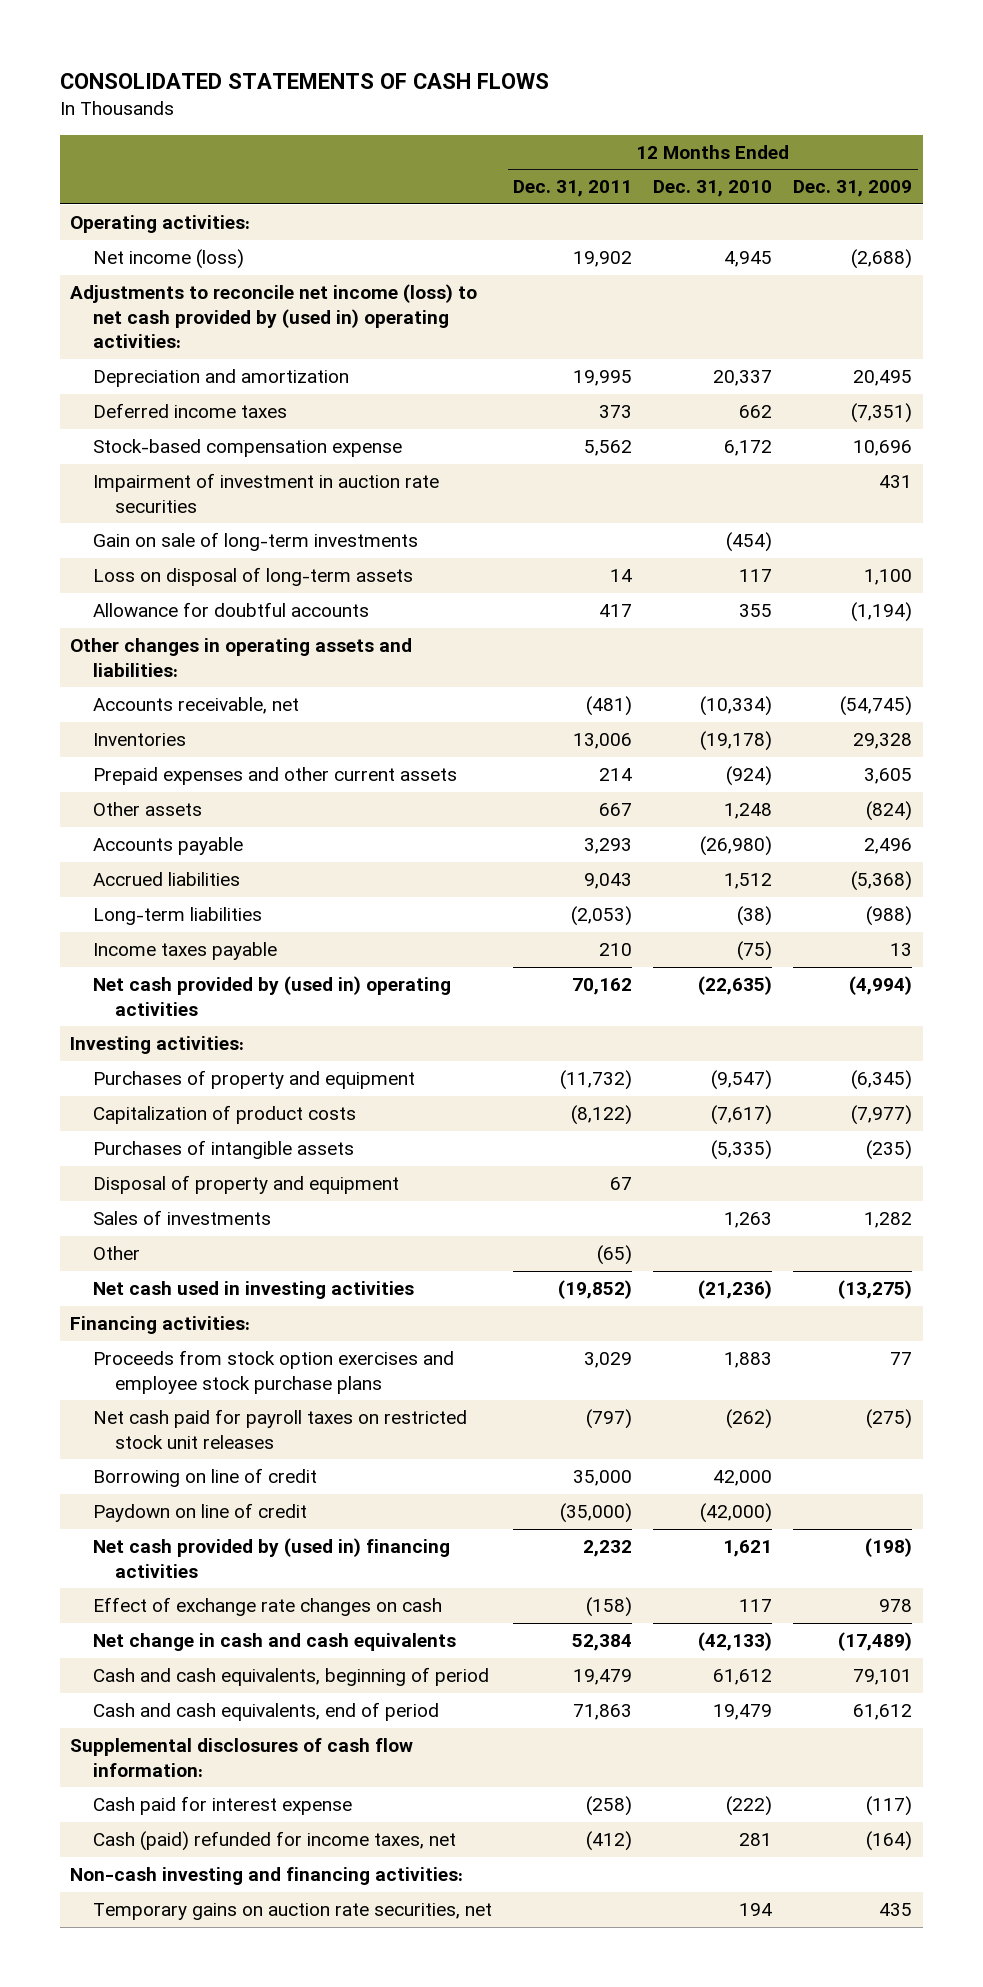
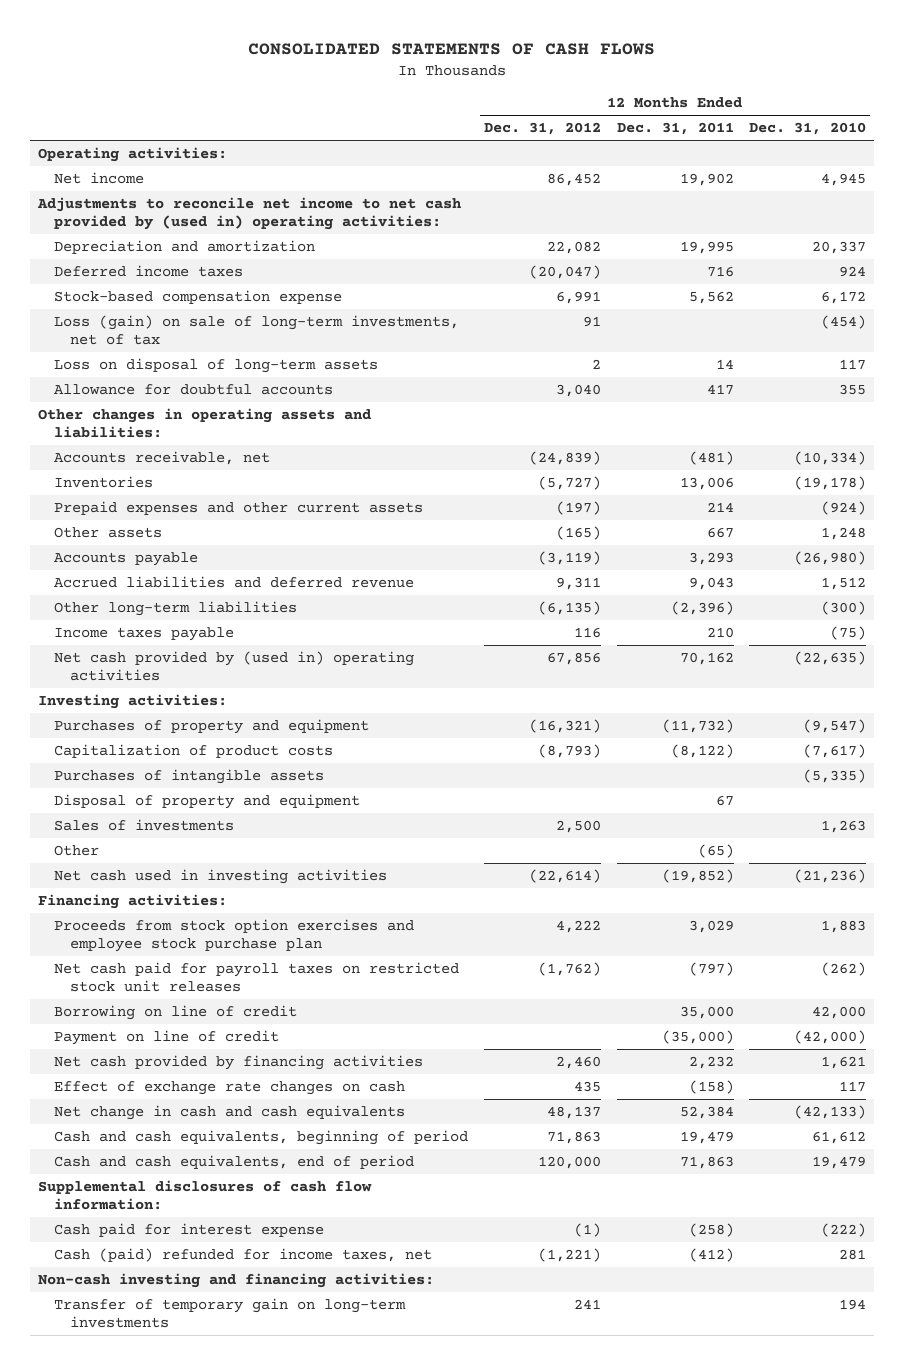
- | 12 Months Ended Dec. 31, 2011 | 12 Months Ended Dec. 31, 2010 | 12 Months Ended Dec. 31, 2009
+ | 12 Months Ended Dec. 31, 2012 | 12 Months Ended Dec. 31, 2011 | 12 Months Ended Dec. 31, 2010
- Net income (loss) | 19,902 | 4,945 | (2,688)
- Adjustments to reconcile net income (loss) to net cash provided by (used in) operating activities:
+ Net income | 86,452 | 19,902 | 4,945
+ Adjustments to reconcile net income to net cash provided by (used in) operating activities:
- Deferred income taxes | 373 | 662 | (7,351)
+ Deferred income taxes | (20,047) | 716 | 924
- Impairment of investment in auction rate securities | | | 431
- Gain on sale of long-term investments | | (454) |
+ Loss (gain) on sale of long-term investments, net of tax | 91 | | (454)
- Accrued liabilities | 9,043 | 1,512 | (5,368)
- Long-term liabilities | (2,053) | (38) | (988)
+ Accrued liabilities and deferred revenue | 9,311 | 9,043 | 1,512
+ Other long-term liabilities | (6,135) | (2,396) | (300)
- Proceeds from stock option exercises and employee stock purchase plans | 3,029 | 1,883 | 77
+ Proceeds from stock option exercises and employee stock purchase plan | 4,222 | 3,029 | 1,883
- Paydown on line of credit | (35,000) | (42,000) |
- Net cash provided by (used in) financing activities | 2,232 | 1,621 | (198)
+ Payment on line of credit | | (35,000) | (42,000)
+ Net cash provided by financing activities | 2,460 | 2,232 | 1,621
- Temporary gains on auction rate securities, net | | 194 | 435
+ Transfer of temporary gain on long-term investments | 241 | | 194

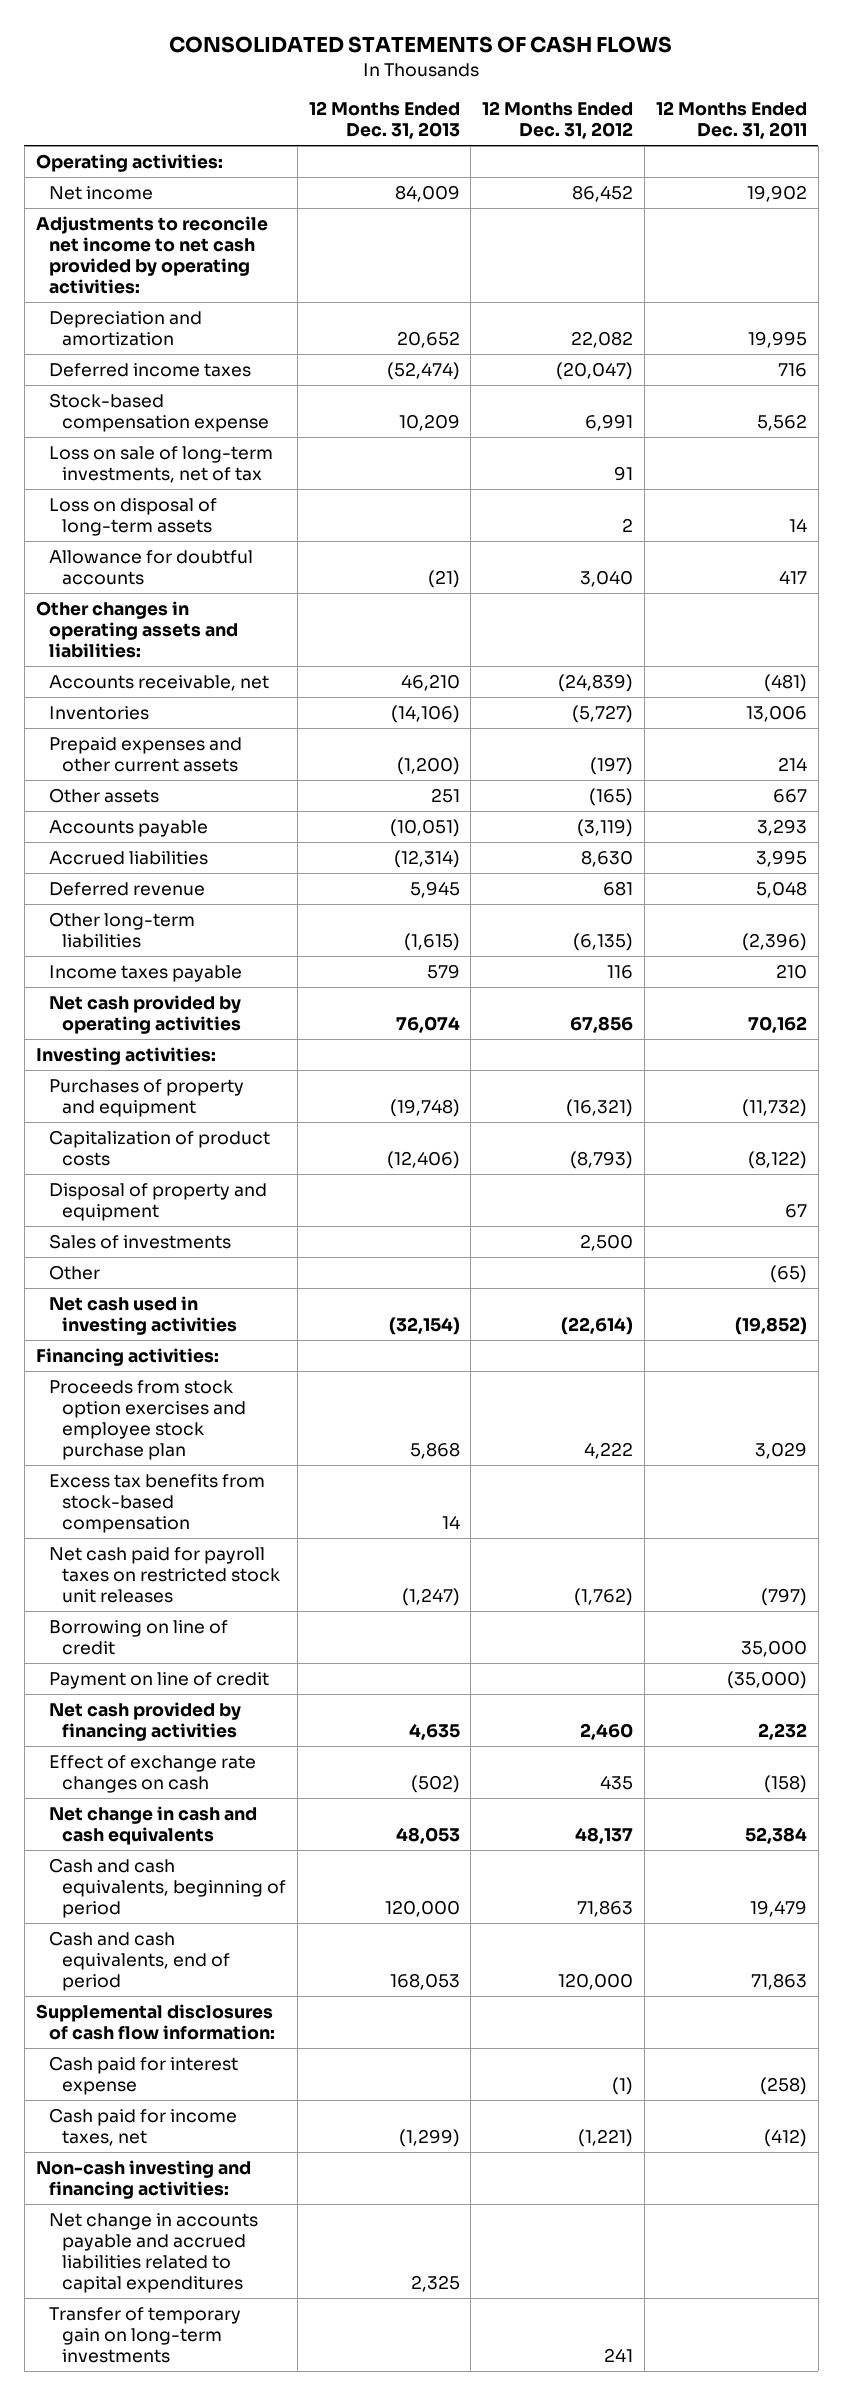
- | 12 Months Ended Dec. 31, 2012 | 12 Months Ended Dec. 31, 2011 | 12 Months Ended Dec. 31, 2010
+ | 12 Months Ended Dec. 31, 2013 | 12 Months Ended Dec. 31, 2012 | 12 Months Ended Dec. 31, 2011
- Adjustments to reconcile net income to net cash provided by (used in) operating activities:
+ Adjustments to reconcile net income to net cash provided by operating activities:
- Loss (gain) on sale of long-term investments, net of tax | 91 | | (454)
+ Loss on sale of long-term investments, net of tax | | 91 |
- Accrued liabilities and deferred revenue | 9,311 | 9,043 | 1,512
+ Accrued liabilities | (12,314) | 8,630 | 3,995
+ Deferred revenue | 5,945 | 681 | 5,048
- Net cash provided by (used in) operating activities | 67,856 | 70,162 | (22,635)
+ Net cash provided by operating activities | 76,074 | 67,856 | 70,162
- Purchases of intangible assets | | | (5,335)
+ Excess tax benefits from stock-based compensation | 14 | |
- Cash (paid) refunded for income taxes, net | (1,221) | (412) | 281
+ Cash paid for income taxes, net | (1,299) | (1,221) | (412)
+ Net change in accounts payable and accrued liabilities related to capital expenditures | 2,325 | |

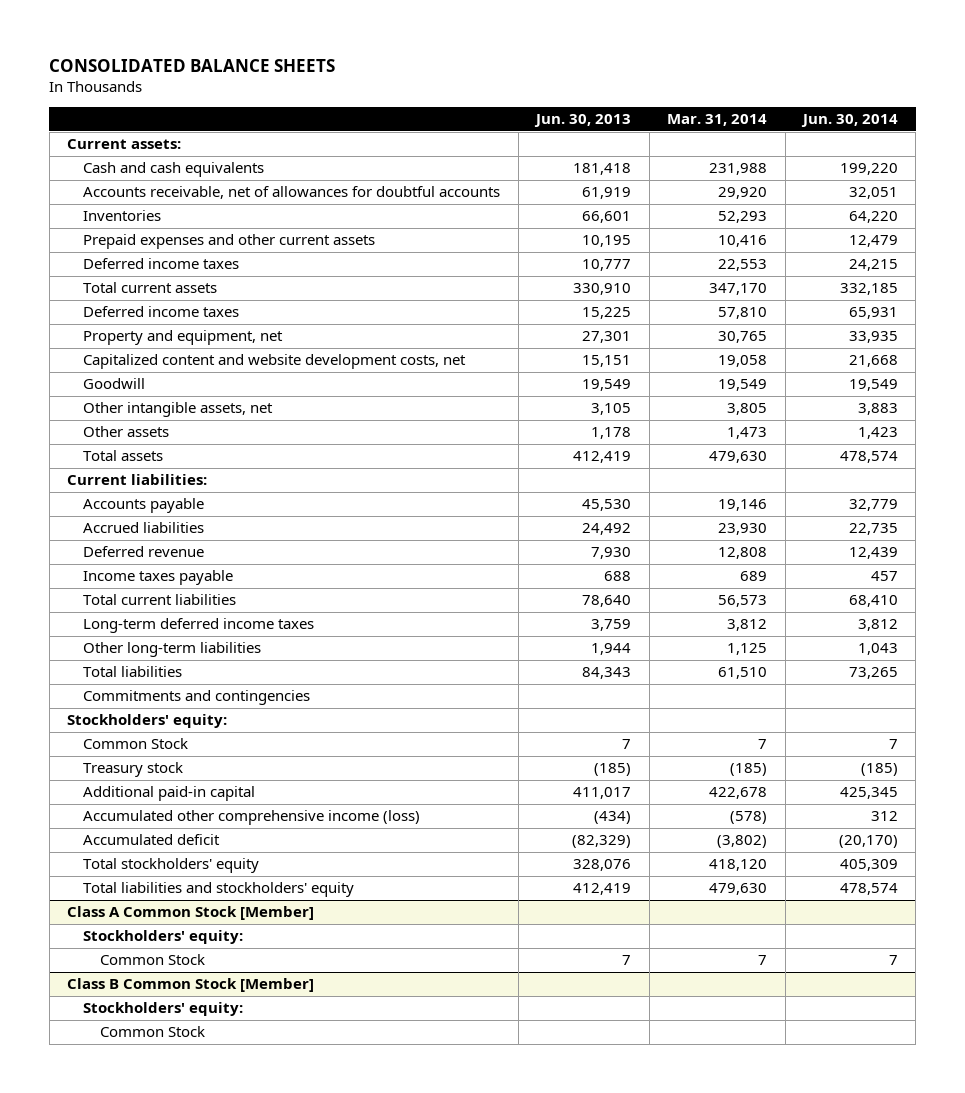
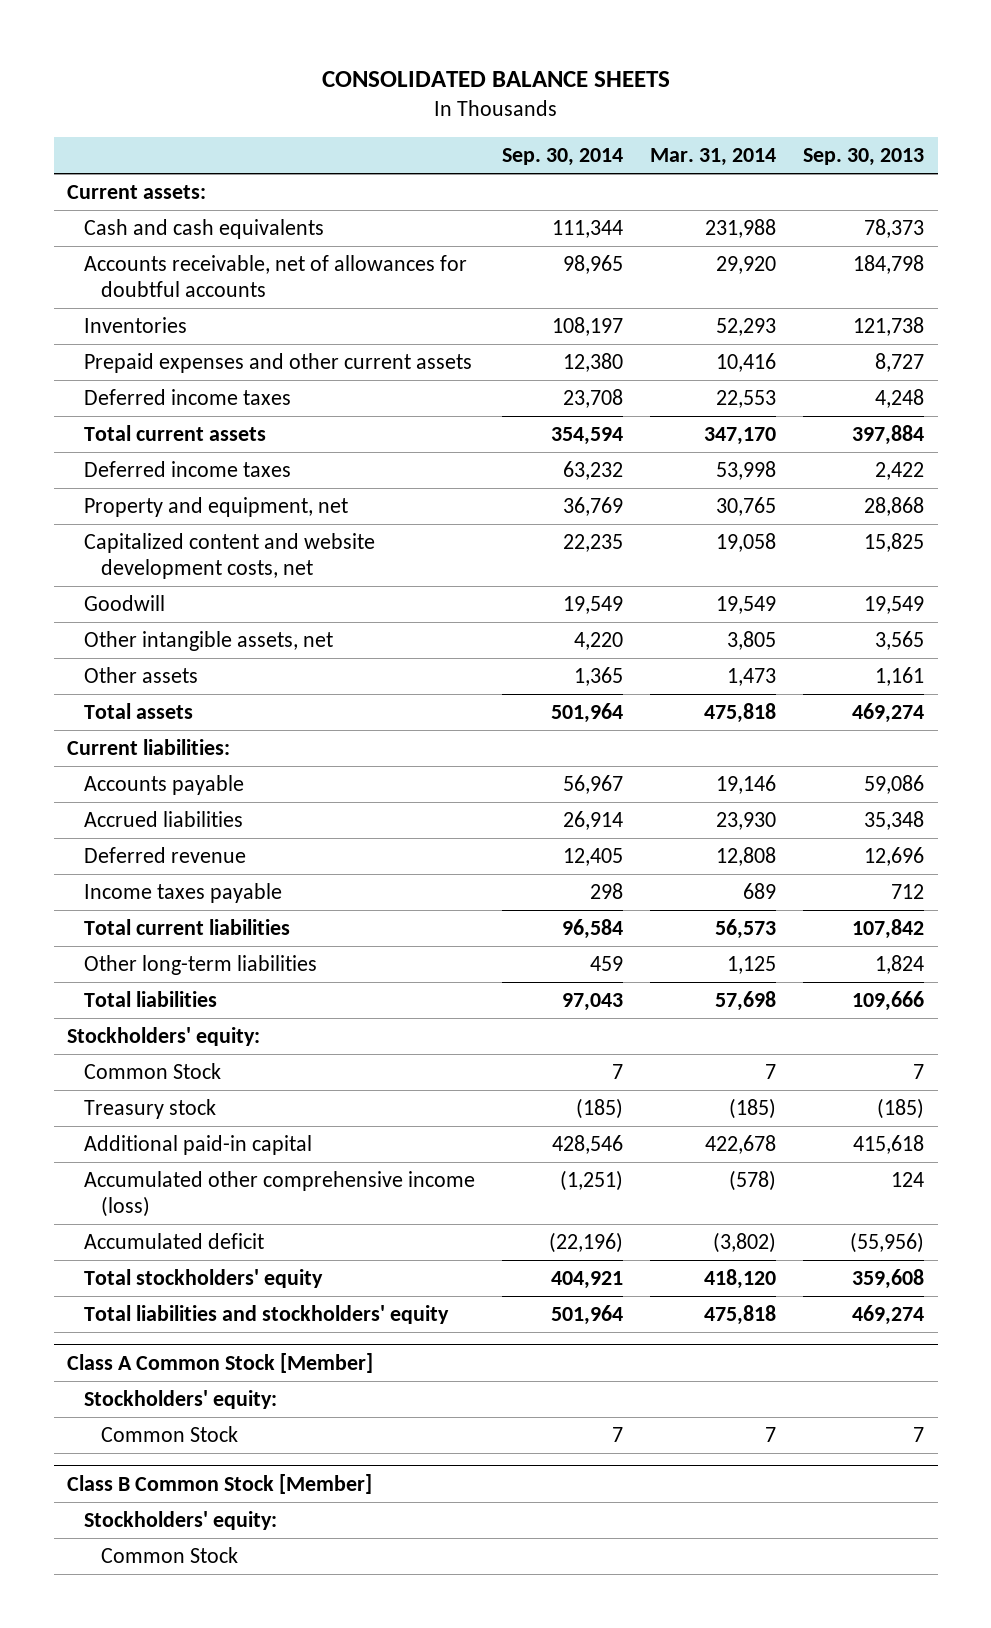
- | Jun. 30, 2013 | Mar. 31, 2014 | Jun. 30, 2014
+ | Sep. 30, 2014 | Mar. 31, 2014 | Sep. 30, 2013
- Deferred income taxes | 15,225 | 57,810 | 65,931
+ Deferred income taxes | 63,232 | 53,998 | 2,422
- Total assets | 412,419 | 479,630 | 478,574
+ Total assets | 501,964 | 475,818 | 469,274
- Long-term deferred income taxes | 3,759 | 3,812 | 3,812
- Total liabilities | 84,343 | 61,510 | 73,265
- Commitments and contingencies
+ Total liabilities | 97,043 | 57,698 | 109,666
- Total liabilities and stockholders' equity | 412,419 | 479,630 | 478,574
+ Total liabilities and stockholders' equity | 501,964 | 475,818 | 469,274

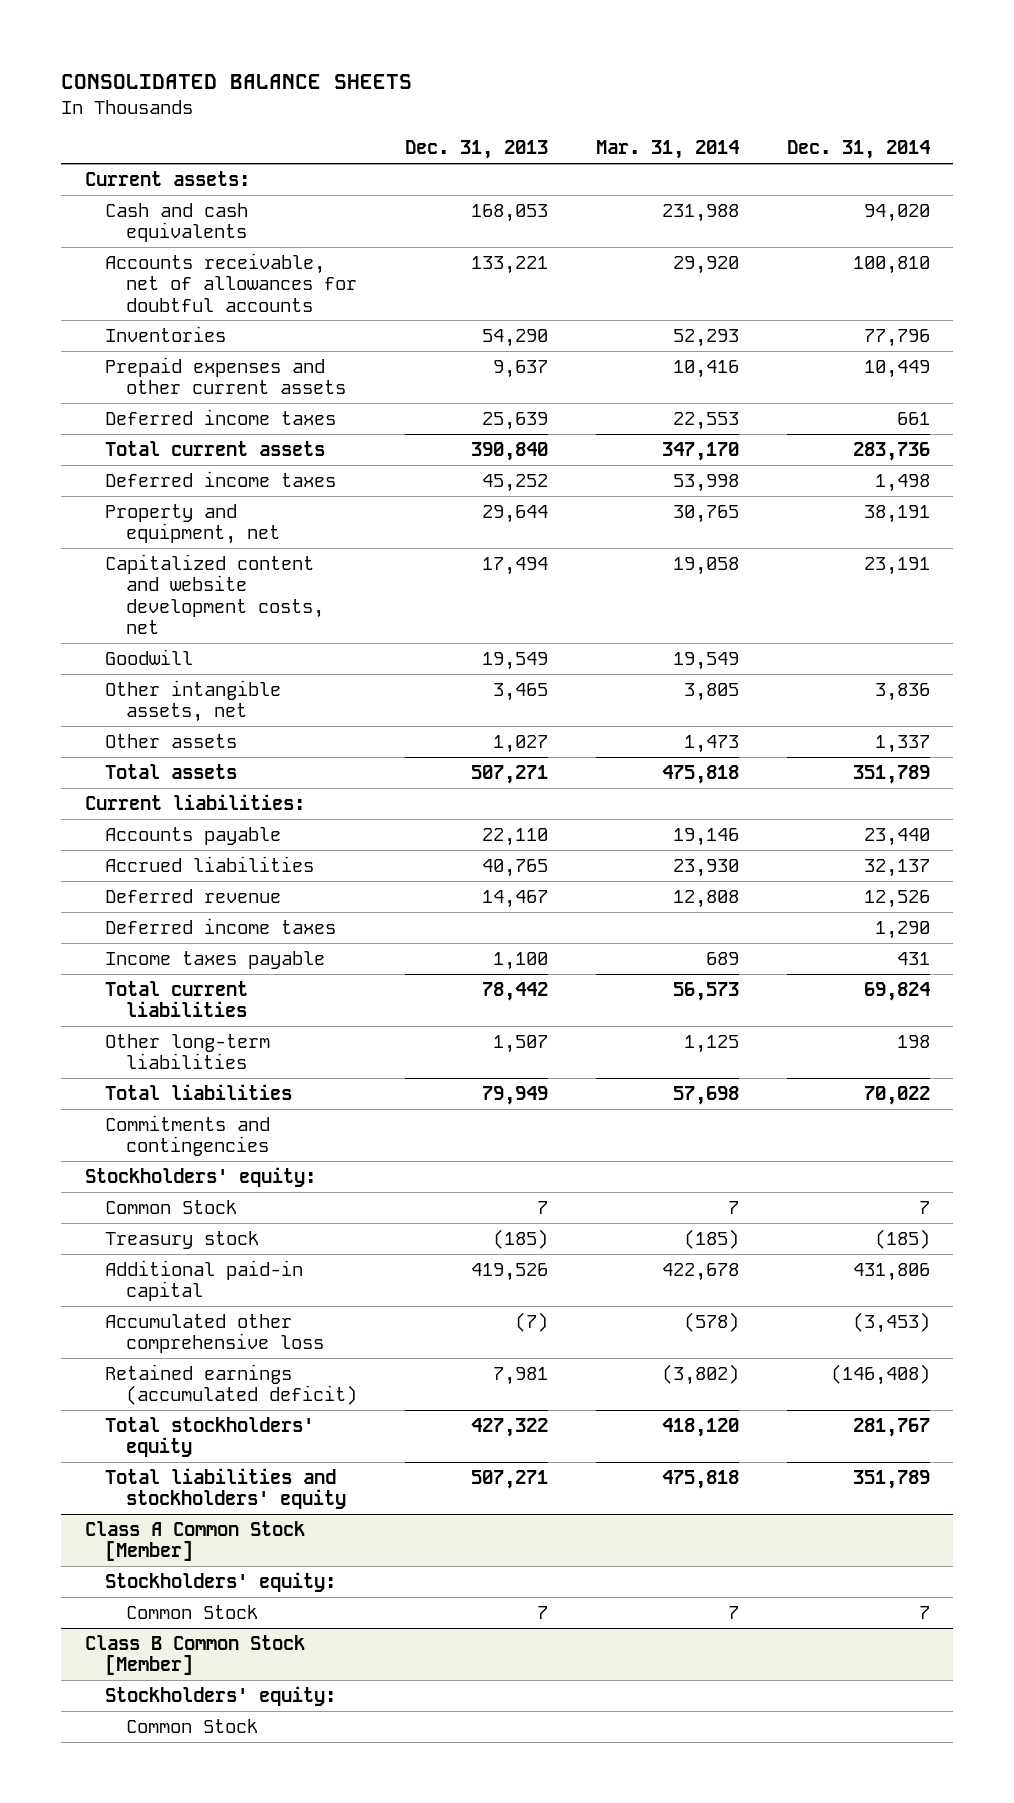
- | Sep. 30, 2014 | Mar. 31, 2014 | Sep. 30, 2013
+ | Dec. 31, 2013 | Mar. 31, 2014 | Dec. 31, 2014
+ Deferred income taxes | | | 1,290
+ Commitments and contingencies
- Accumulated other comprehensive income (loss) | (1,251) | (578) | 124
- Accumulated deficit | (22,196) | (3,802) | (55,956)
+ Accumulated other comprehensive loss | (7) | (578) | (3,453)
+ Retained earnings (accumulated deficit) | 7,981 | (3,802) | (146,408)

